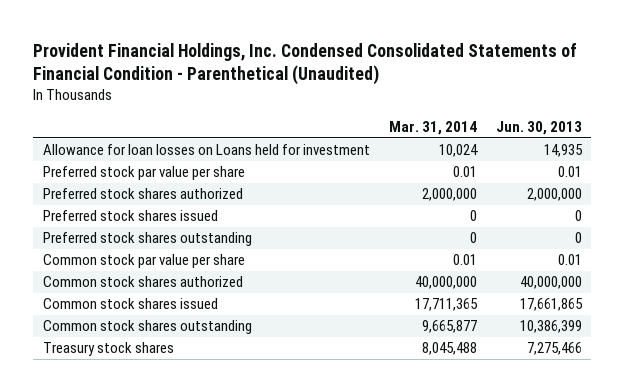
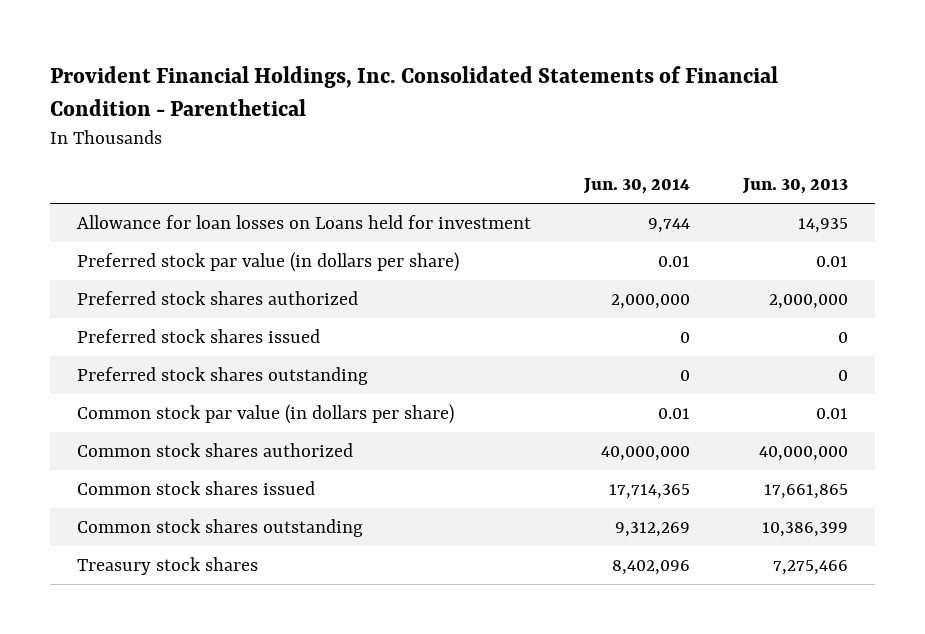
- Provident Financial Holdings, Inc. Condensed Consolidated Statements of Financial Condition - Parenthetical (Unaudited)
+ Provident Financial Holdings, Inc. Consolidated Statements of Financial Condition - Parenthetical
- | Mar. 31, 2014 | Jun. 30, 2013
+ | Jun. 30, 2014 | Jun. 30, 2013
- Preferred stock par value per share | 0.01 | 0.01
+ Preferred stock par value (in dollars per share) | 0.01 | 0.01
- Common stock par value per share | 0.01 | 0.01
+ Common stock par value (in dollars per share) | 0.01 | 0.01

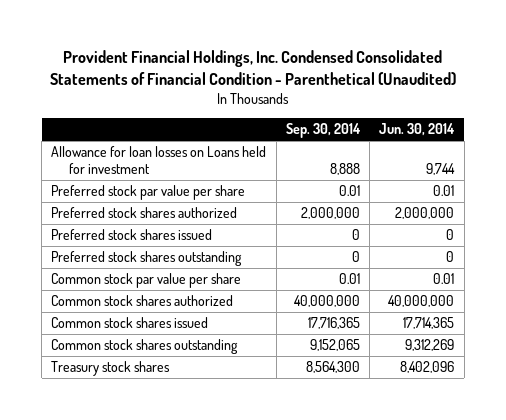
- Provident Financial Holdings, Inc. Consolidated Statements of Financial Condition - Parenthetical
+ Provident Financial Holdings, Inc. Condensed Consolidated Statements of Financial Condition - Parenthetical (Unaudited)
- | Jun. 30, 2014 | Jun. 30, 2013
+ | Sep. 30, 2014 | Jun. 30, 2014
- Preferred stock par value (in dollars per share) | 0.01 | 0.01
+ Preferred stock par value per share | 0.01 | 0.01
- Common stock par value (in dollars per share) | 0.01 | 0.01
+ Common stock par value per share | 0.01 | 0.01

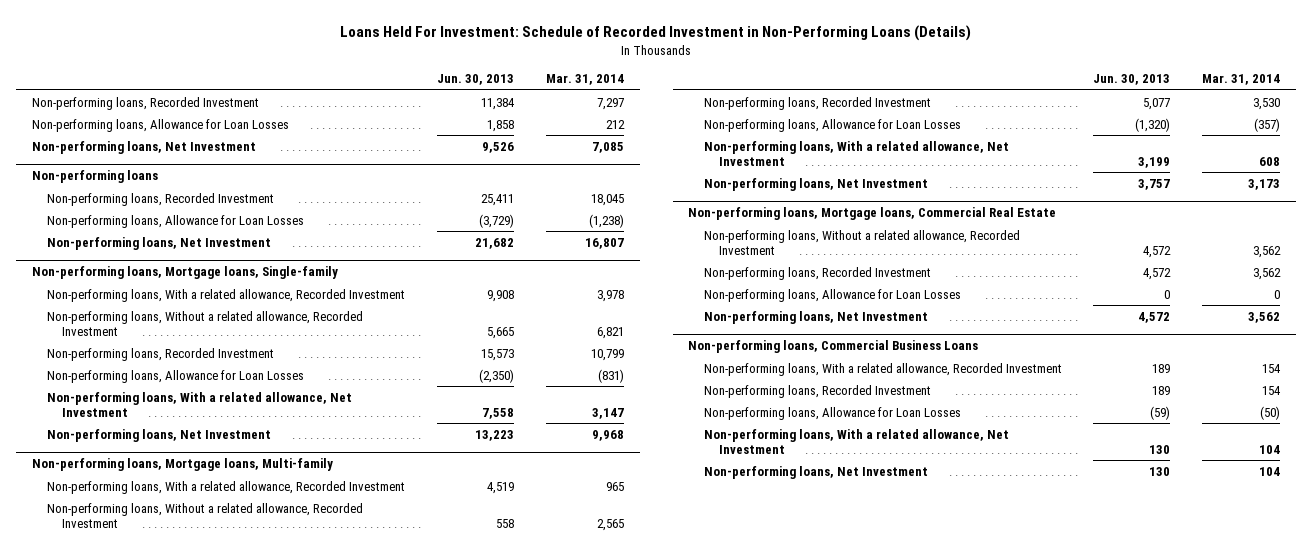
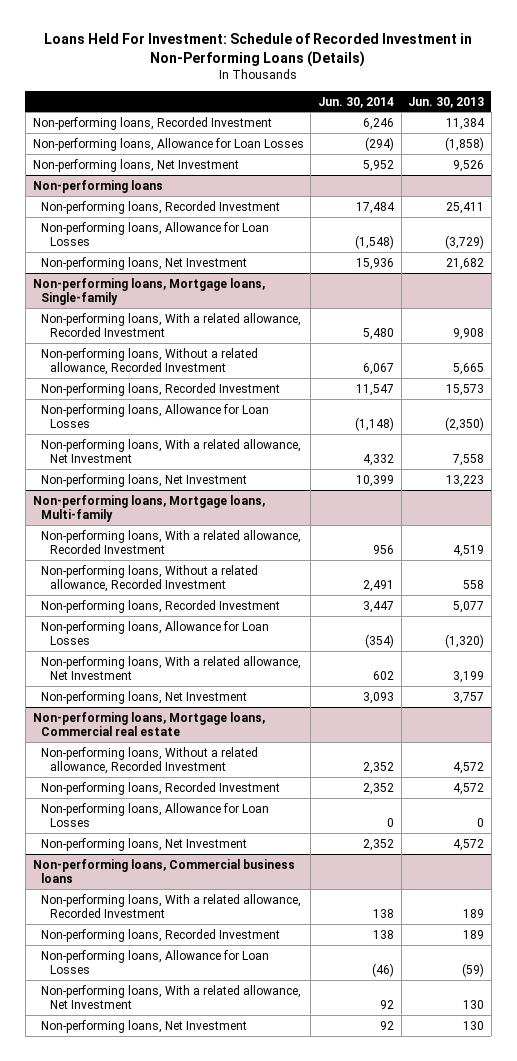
- | Jun. 30, 2013 | Mar. 31, 2014
+ | Jun. 30, 2014 | Jun. 30, 2013
- Non-performing loans, Allowance for Loan Losses | 1,858 | 212
+ Non-performing loans, Allowance for Loan Losses | (294) | (1,858)
- Non-performing loans, Mortgage loans, Commercial Real Estate
+ Non-performing loans, Mortgage loans, Commercial real estate
- Non-performing loans, Commercial Business Loans
+ Non-performing loans, Commercial business loans

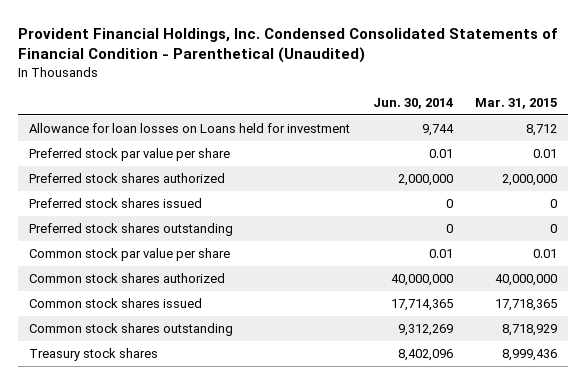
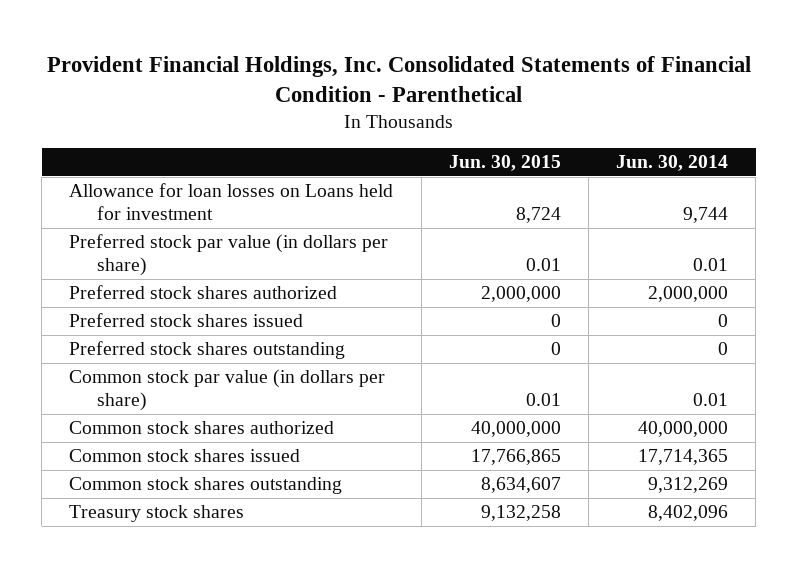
- Provident Financial Holdings, Inc. Condensed Consolidated Statements of Financial Condition - Parenthetical (Unaudited)
+ Provident Financial Holdings, Inc. Consolidated Statements of Financial Condition - Parenthetical
- | Jun. 30, 2014 | Mar. 31, 2015
+ | Jun. 30, 2015 | Jun. 30, 2014
- Preferred stock par value per share | 0.01 | 0.01
+ Preferred stock par value (in dollars per share) | 0.01 | 0.01
- Common stock par value per share | 0.01 | 0.01
+ Common stock par value (in dollars per share) | 0.01 | 0.01

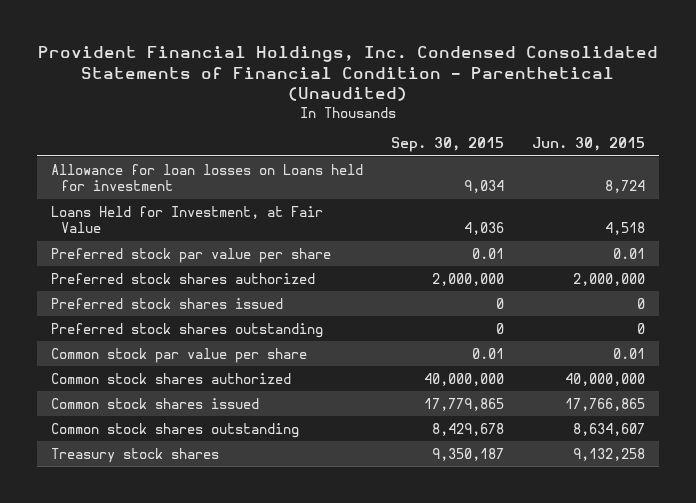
- Provident Financial Holdings, Inc. Consolidated Statements of Financial Condition - Parenthetical
+ Provident Financial Holdings, Inc. Condensed Consolidated Statements of Financial Condition - Parenthetical (Unaudited)
- | Jun. 30, 2015 | Jun. 30, 2014
+ | Sep. 30, 2015 | Jun. 30, 2015
- Preferred stock par value (in dollars per share) | 0.01 | 0.01
+ Loans Held for Investment, at Fair Value | 4,036 | 4,518
+ Preferred stock par value per share | 0.01 | 0.01
- Common stock par value (in dollars per share) | 0.01 | 0.01
+ Common stock par value per share | 0.01 | 0.01

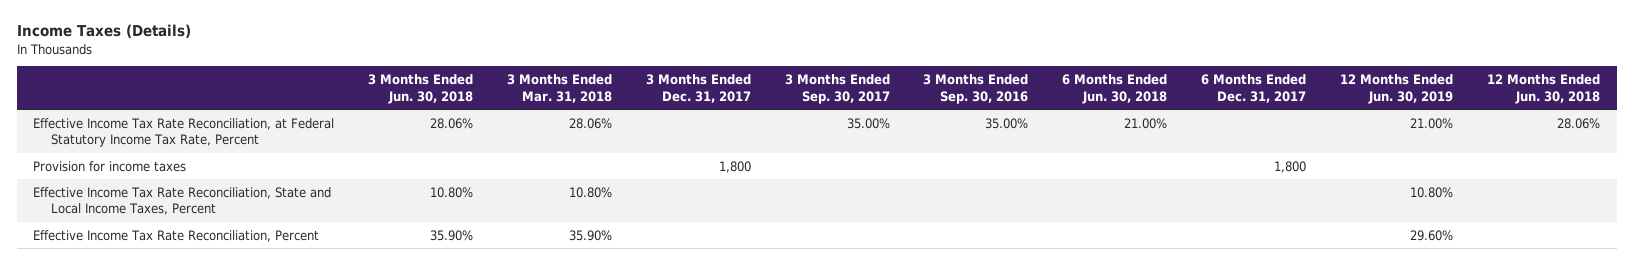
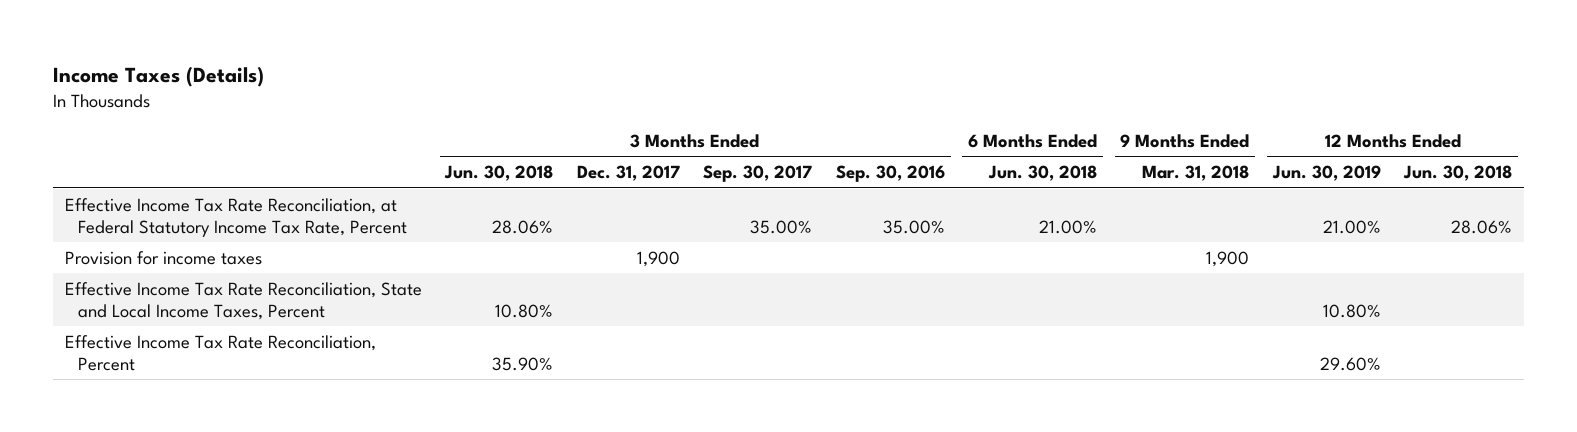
- | 3 Months Ended Jun. 30, 2018 | 3 Months Ended Mar. 31, 2018 | 3 Months Ended Dec. 31, 2017 | 3 Months Ended Sep. 30, 2017 | 3 Months Ended Sep. 30, 2016 | 6 Months Ended Jun. 30, 2018 | 6 Months Ended Dec. 31, 2017 | 12 Months Ended Jun. 30, 2019 | 12 Months Ended Jun. 30, 2018
+ | 3 Months Ended Jun. 30, 2018 | 3 Months Ended Dec. 31, 2017 | 3 Months Ended Sep. 30, 2017 | 3 Months Ended Sep. 30, 2016 | 6 Months Ended Jun. 30, 2018 | 9 Months Ended Mar. 31, 2018 | 12 Months Ended Jun. 30, 2019 | 12 Months Ended Jun. 30, 2018
- Provision for income taxes | | | 1,800 | | | | 1,800 | |
+ Provision for income taxes | | 1,900 | | | | 1,900 | |

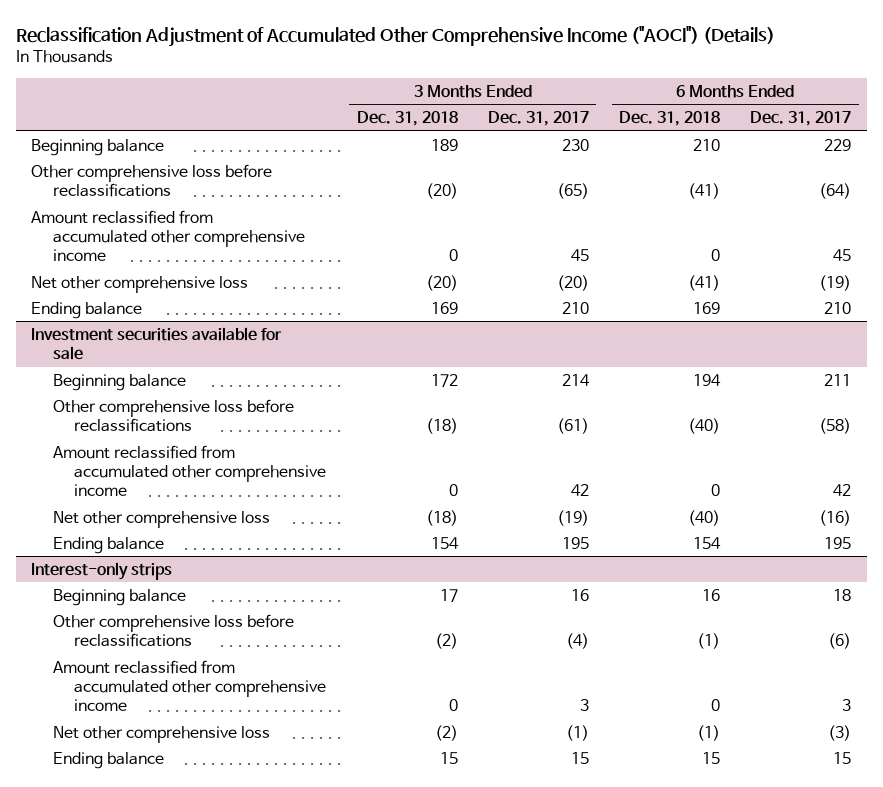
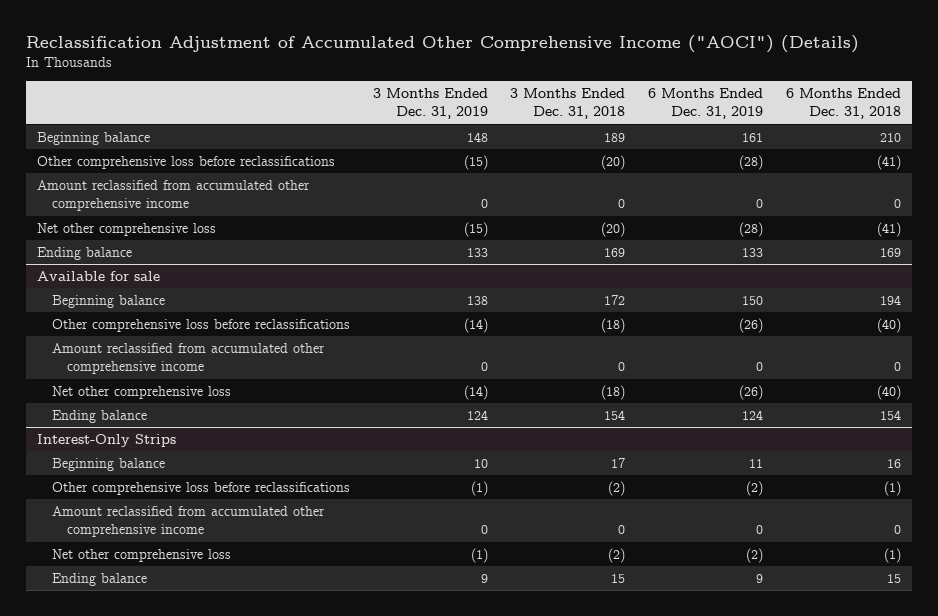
- | 3 Months Ended Dec. 31, 2018 | 3 Months Ended Dec. 31, 2017 | 6 Months Ended Dec. 31, 2018 | 6 Months Ended Dec. 31, 2017
+ | 3 Months Ended Dec. 31, 2019 | 3 Months Ended Dec. 31, 2018 | 6 Months Ended Dec. 31, 2019 | 6 Months Ended Dec. 31, 2018
- Investment securities available for sale
+ Available for sale
- Interest-only strips
+ Interest-Only Strips

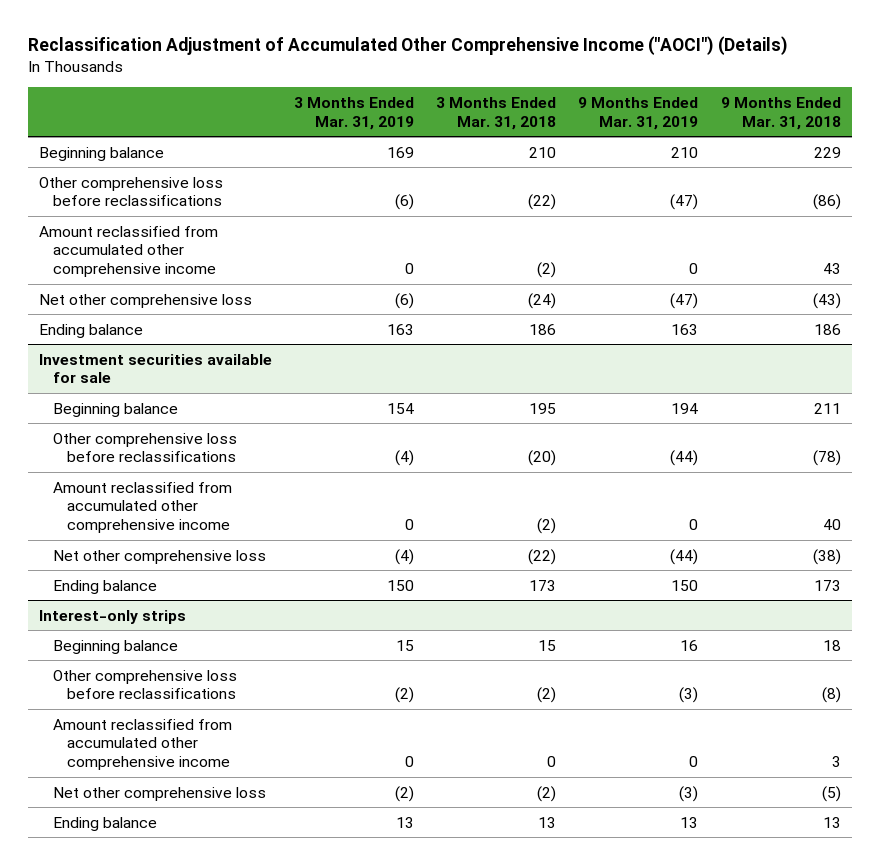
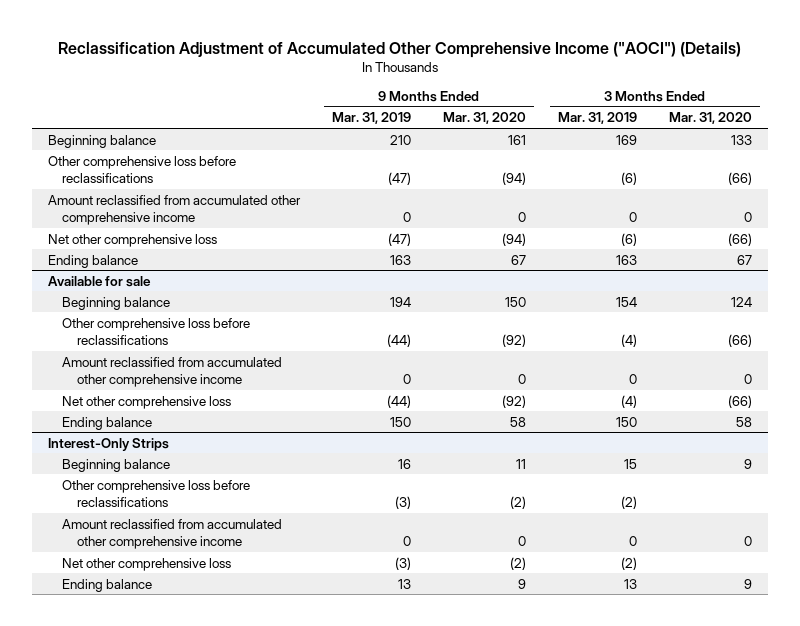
- | 3 Months Ended Mar. 31, 2019 | 3 Months Ended Mar. 31, 2018 | 9 Months Ended Mar. 31, 2019 | 9 Months Ended Mar. 31, 2018
+ | 9 Months Ended Mar. 31, 2019 | 9 Months Ended Mar. 31, 2020 | 3 Months Ended Mar. 31, 2019 | 3 Months Ended Mar. 31, 2020
- Investment securities available for sale
+ Available for sale
- Interest-only strips
+ Interest-Only Strips

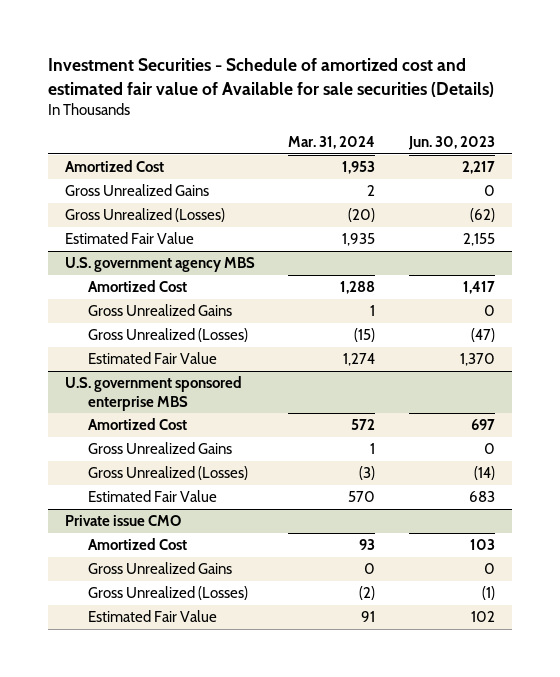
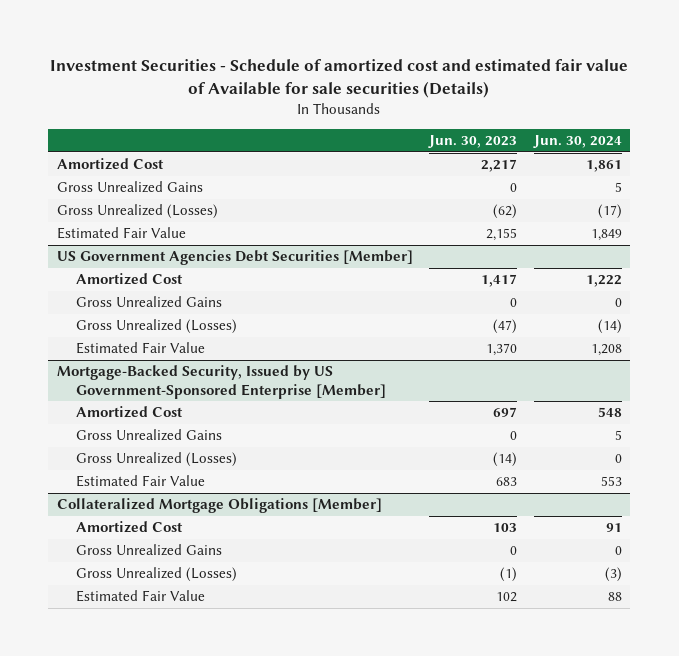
- | Mar. 31, 2024 | Jun. 30, 2023
+ | Jun. 30, 2023 | Jun. 30, 2024
- U.S. government agency MBS
+ US Government Agencies Debt Securities [Member]
- U.S. government sponsored enterprise MBS
+ Mortgage-Backed Security, Issued by US Government-Sponsored Enterprise [Member]
- Private issue CMO
+ Collateralized Mortgage Obligations [Member]

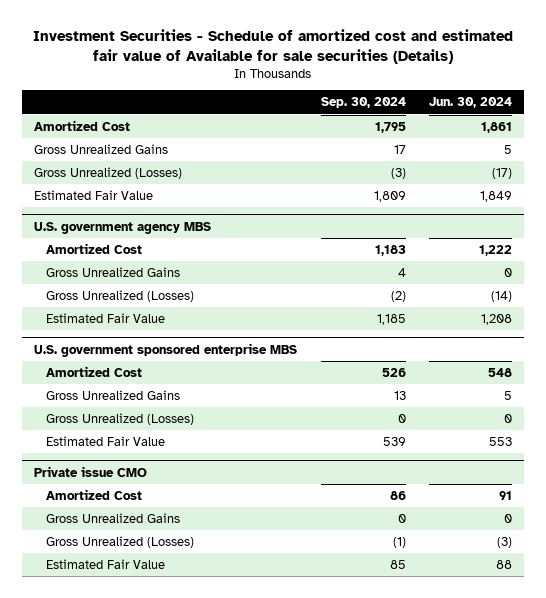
- | Jun. 30, 2023 | Jun. 30, 2024
+ | Sep. 30, 2024 | Jun. 30, 2024
- US Government Agencies Debt Securities [Member]
+ U.S. government agency MBS
- Mortgage-Backed Security, Issued by US Government-Sponsored Enterprise [Member]
+ U.S. government sponsored enterprise MBS
- Collateralized Mortgage Obligations [Member]
+ Private issue CMO

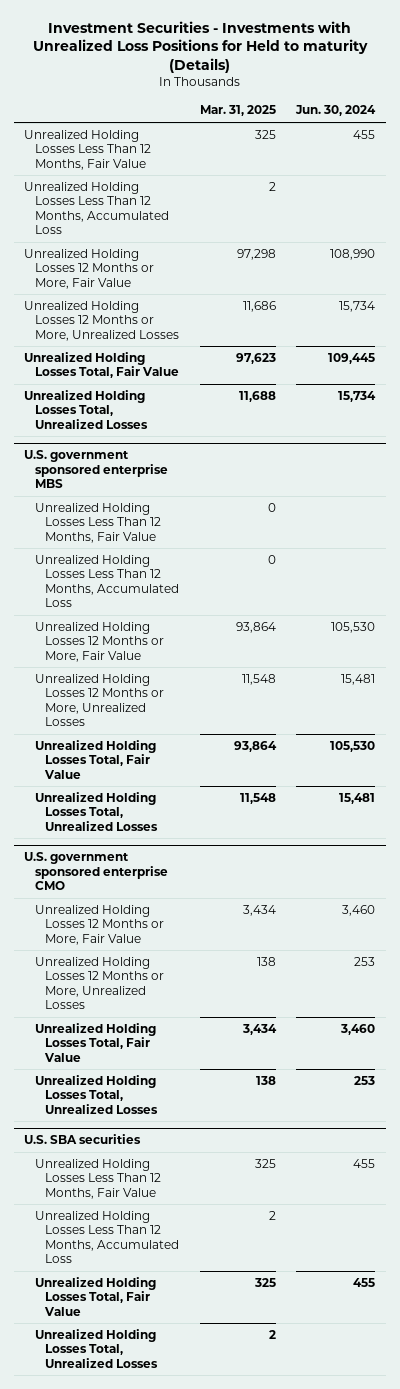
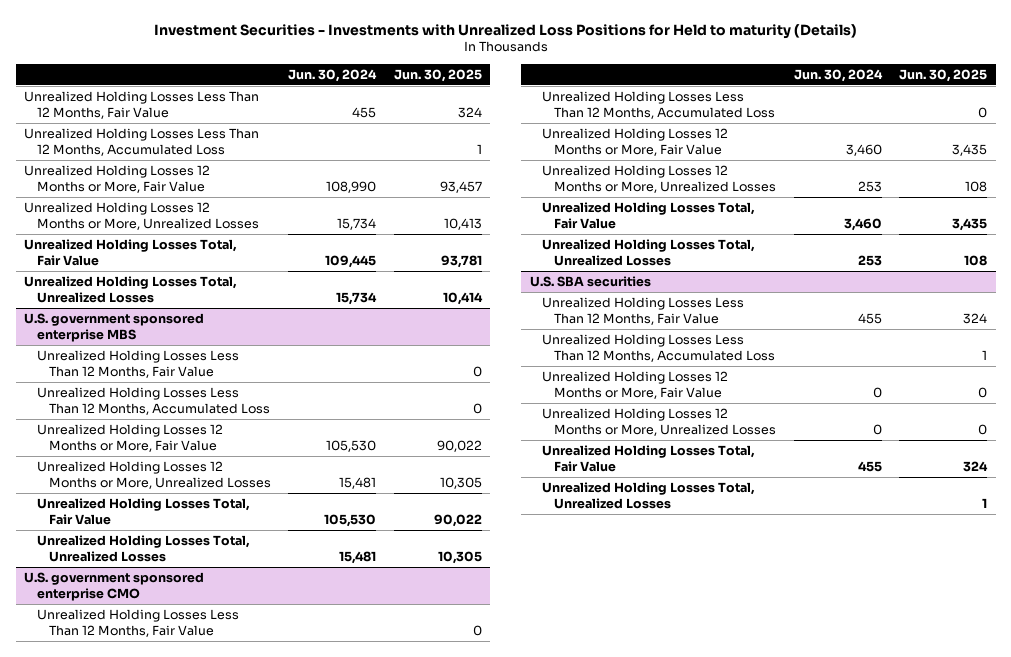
- | Mar. 31, 2025 | Jun. 30, 2024
+ | Jun. 30, 2024 | Jun. 30, 2025
@ U.S. government sponsored enterprise CMO
+ Unrealized Holding Losses Less Than 12 Months, Fair Value | | 0
+ Unrealized Holding Losses Less Than 12 Months, Accumulated Loss | | 0
@ U.S. SBA securities
+ Unrealized Holding Losses 12 Months or More, Fair Value | 0 | 0
+ Unrealized Holding Losses 12 Months or More, Unrealized Losses | 0 | 0

